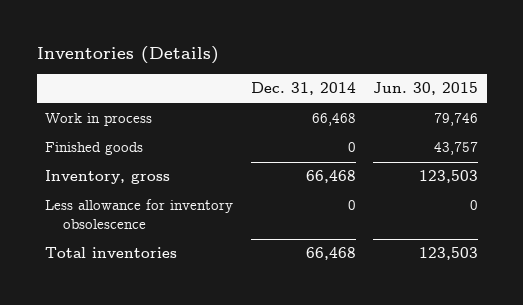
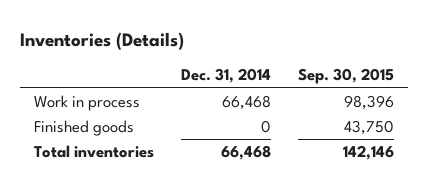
- | Dec. 31, 2014 | Jun. 30, 2015
+ | Dec. 31, 2014 | Sep. 30, 2015
- Inventory, gross | 66,468 | 123,503
- Less allowance for inventory obsolescence | 0 | 0

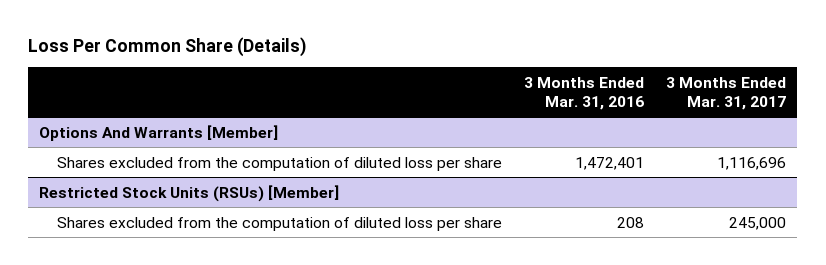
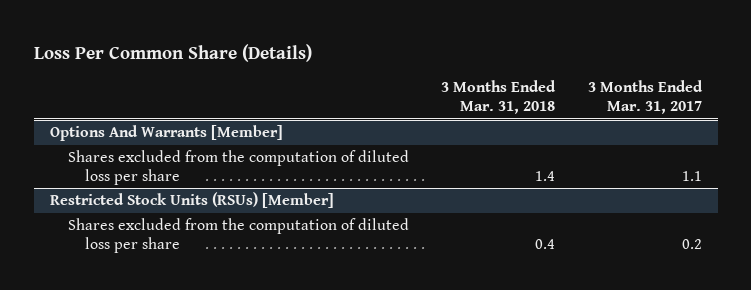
- | 3 Months Ended Mar. 31, 2016 | 3 Months Ended Mar. 31, 2017
+ | 3 Months Ended Mar. 31, 2018 | 3 Months Ended Mar. 31, 2017
@ Options And Warrants [Member]
- Shares excluded from the computation of diluted loss per share | 1,472,401 | 1,116,696
+ Shares excluded from the computation of diluted loss per share | 1.4 | 1.1
@ Restricted Stock Units (RSUs) [Member]
- Shares excluded from the computation of diluted loss per share | 208 | 245,000
+ Shares excluded from the computation of diluted loss per share | 0.4 | 0.2

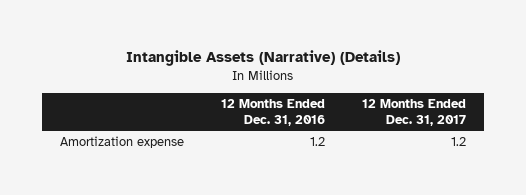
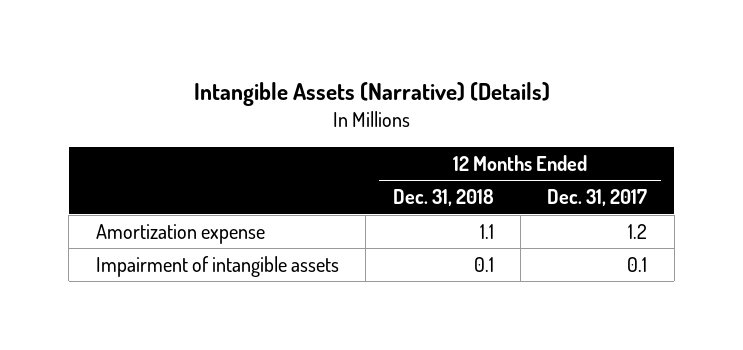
- | 12 Months Ended Dec. 31, 2016 | 12 Months Ended Dec. 31, 2017
+ | 12 Months Ended Dec. 31, 2018 | 12 Months Ended Dec. 31, 2017
+ Impairment of intangible assets | 0.1 | 0.1

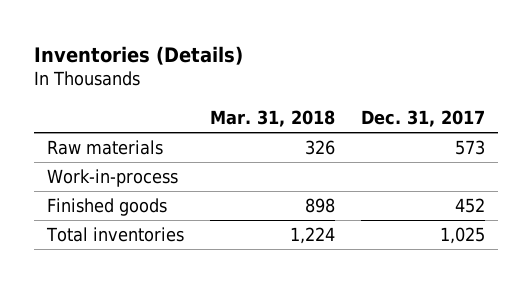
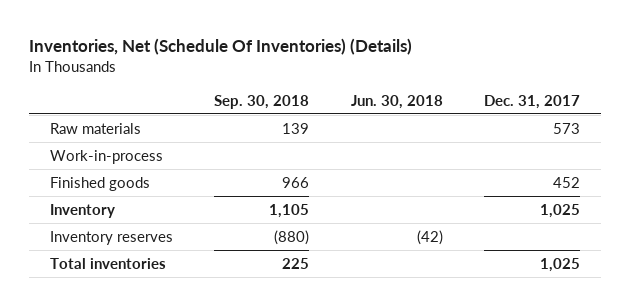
- Inventories (Details)
+ Inventories, Net (Schedule Of Inventories) (Details)
- | Mar. 31, 2018 | Dec. 31, 2017
+ | Sep. 30, 2018 | Jun. 30, 2018 | Dec. 31, 2017
+ Inventory | 1,105 | | 1,025
+ Inventory reserves | (880) | (42) |

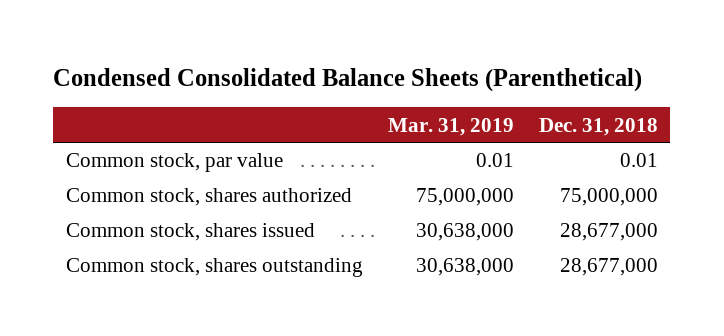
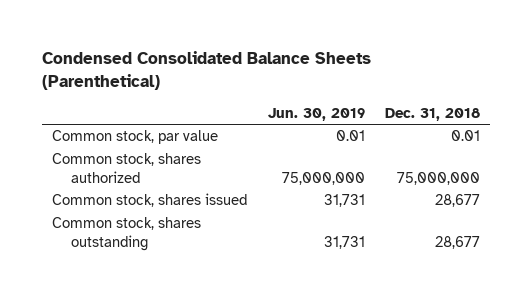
- | Mar. 31, 2019 | Dec. 31, 2018
+ | Jun. 30, 2019 | Dec. 31, 2018
- Common stock, shares issued | 30,638,000 | 28,677,000
- Common stock, shares outstanding | 30,638,000 | 28,677,000
+ Common stock, shares issued | 31,731 | 28,677
+ Common stock, shares outstanding | 31,731 | 28,677

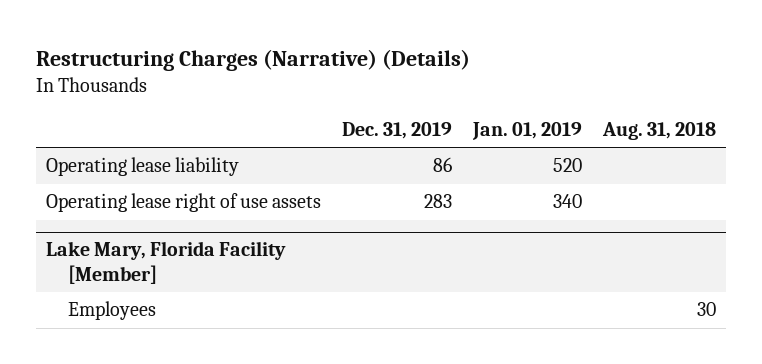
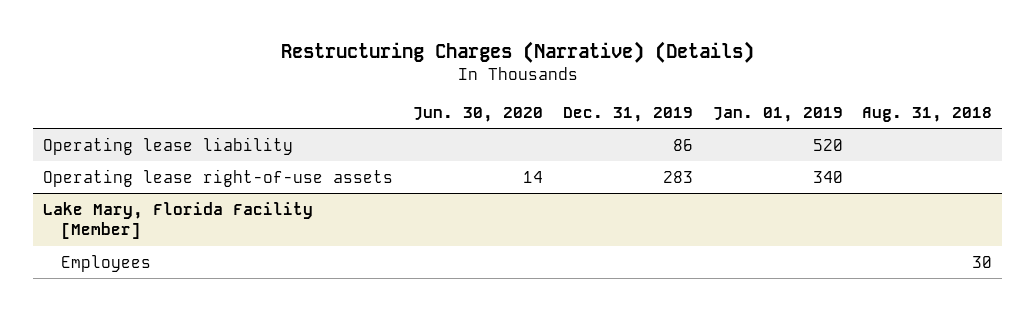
- | Dec. 31, 2019 | Jan. 01, 2019 | Aug. 31, 2018
+ | Jun. 30, 2020 | Dec. 31, 2019 | Jan. 01, 2019 | Aug. 31, 2018
- Operating lease right of use assets | 283 | 340 |
+ Operating lease right-of-use assets | 14 | 283 | 340 |

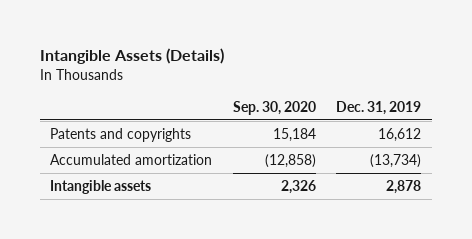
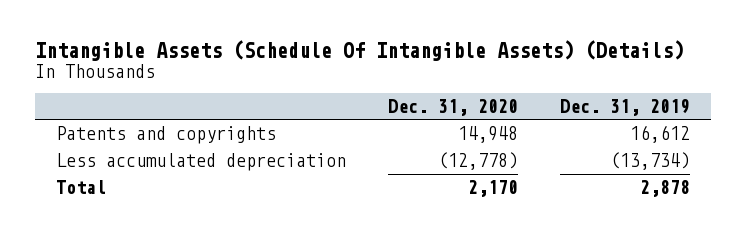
- Intangible Assets (Details)
+ Intangible Assets (Schedule Of Intangible Assets) (Details)
- | Sep. 30, 2020 | Dec. 31, 2019
+ | Dec. 31, 2020 | Dec. 31, 2019
- Accumulated amortization | (12,858) | (13,734)
- Intangible assets | 2,326 | 2,878
+ Less accumulated depreciation | (12,778) | (13,734)
+ Total | 2,170 | 2,878

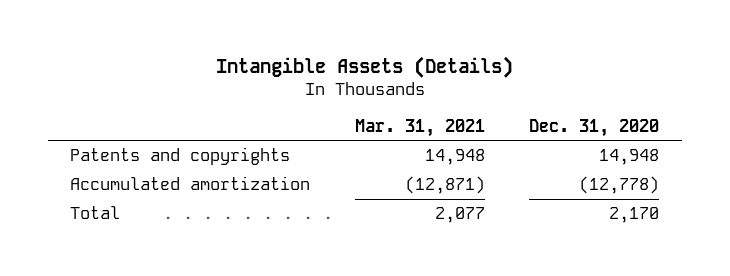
- Intangible Assets (Schedule Of Intangible Assets) (Details)
+ Intangible Assets (Details)
- | Dec. 31, 2020 | Dec. 31, 2019
+ | Mar. 31, 2021 | Dec. 31, 2020
- Less accumulated depreciation | (12,778) | (13,734)
+ Accumulated amortization | (12,871) | (12,778)

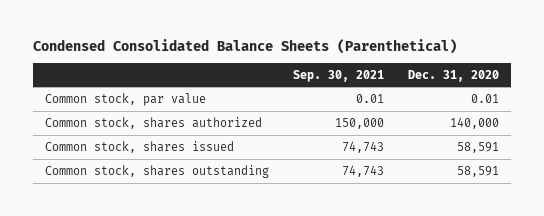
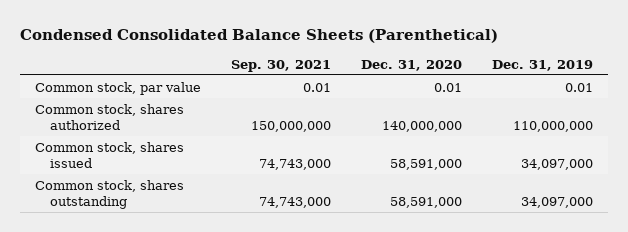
- | Sep. 30, 2021 | Dec. 31, 2020
+ | Sep. 30, 2021 | Dec. 31, 2020 | Dec. 31, 2019
- Common stock, shares authorized | 150,000 | 140,000
- Common stock, shares issued | 74,743 | 58,591
- Common stock, shares outstanding | 74,743 | 58,591
+ Common stock, shares authorized | 150,000,000 | 140,000,000 | 110,000,000
+ Common stock, shares issued | 74,743,000 | 58,591,000 | 34,097,000
+ Common stock, shares outstanding | 74,743,000 | 58,591,000 | 34,097,000

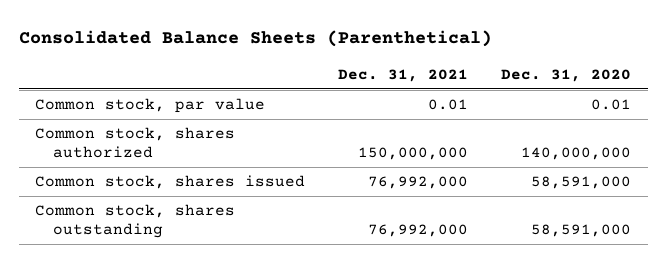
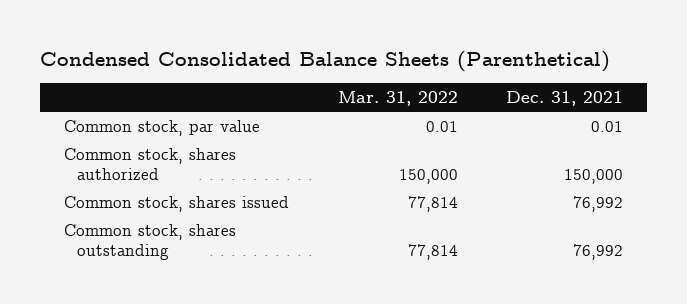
- Consolidated Balance Sheets (Parenthetical)
+ Condensed Consolidated Balance Sheets (Parenthetical)
- | Dec. 31, 2021 | Dec. 31, 2020
+ | Mar. 31, 2022 | Dec. 31, 2021
- Common stock, shares authorized | 150,000,000 | 140,000,000
- Common stock, shares issued | 76,992,000 | 58,591,000
- Common stock, shares outstanding | 76,992,000 | 58,591,000
+ Common stock, shares authorized | 150,000 | 150,000
+ Common stock, shares issued | 77,814 | 76,992
+ Common stock, shares outstanding | 77,814 | 76,992

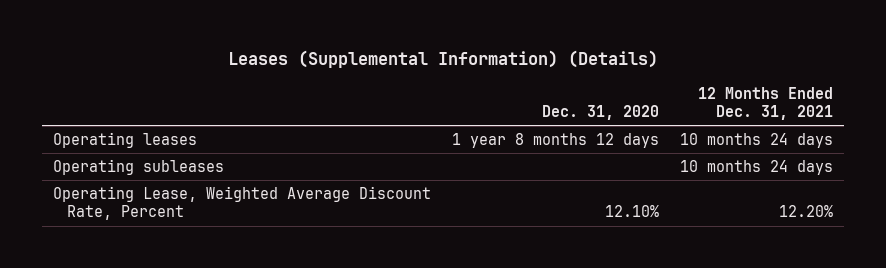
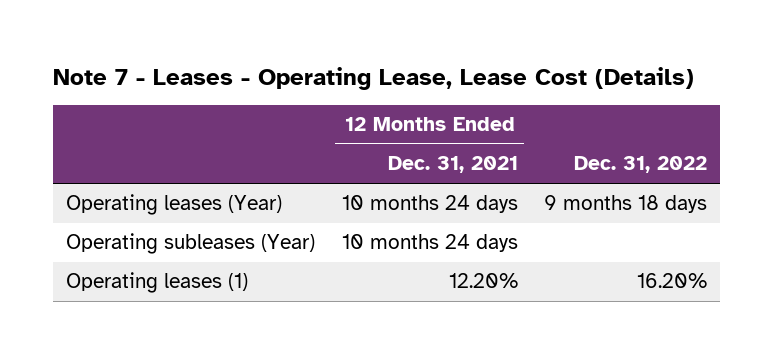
- Leases (Supplemental Information) (Details)
+ Note 7 - Leases - Operating Lease, Lease Cost (Details)
- | Dec. 31, 2020 | 12 Months Ended Dec. 31, 2021
+ | 12 Months Ended Dec. 31, 2021 | Dec. 31, 2022
- Operating leases | 1 year 8 months 12 days | 10 months 24 days
- Operating subleases | | 10 months 24 days
- Operating Lease, Weighted Average Discount Rate, Percent | 12.10% | 12.20%
+ Operating leases (Year) | 10 months 24 days | 9 months 18 days
+ Operating subleases (Year) | 10 months 24 days |
+ Operating leases (1) | 12.20% | 16.20%

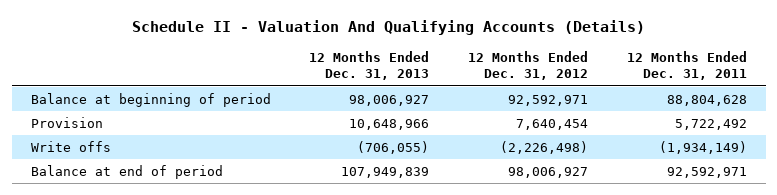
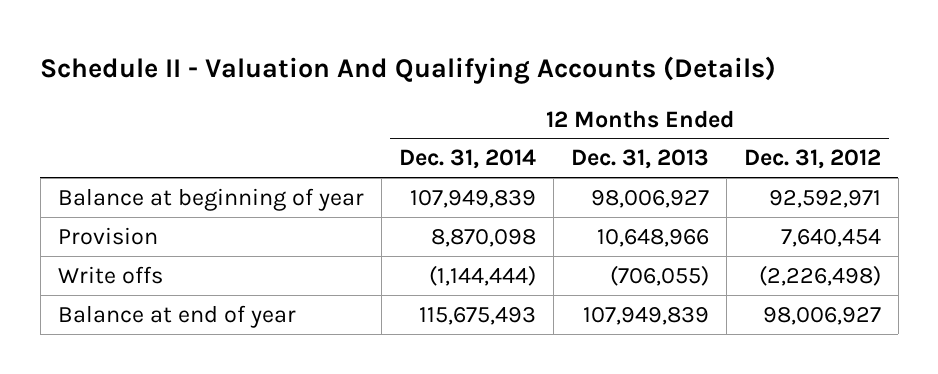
- | 12 Months Ended Dec. 31, 2013 | 12 Months Ended Dec. 31, 2012 | 12 Months Ended Dec. 31, 2011
+ | 12 Months Ended Dec. 31, 2014 | 12 Months Ended Dec. 31, 2013 | 12 Months Ended Dec. 31, 2012
- Balance at beginning of period | 98,006,927 | 92,592,971 | 88,804,628
+ Balance at beginning of year | 107,949,839 | 98,006,927 | 92,592,971
- Balance at end of period | 107,949,839 | 98,006,927 | 92,592,971
+ Balance at end of year | 115,675,493 | 107,949,839 | 98,006,927

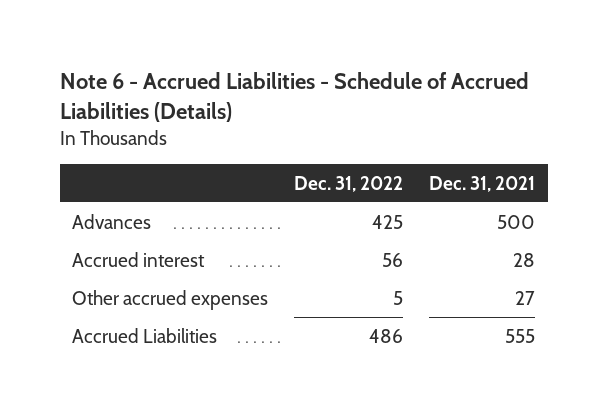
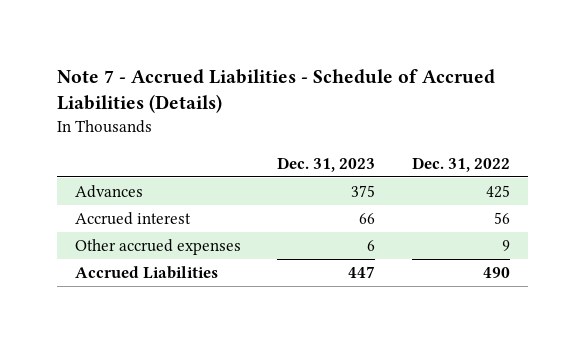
- Note 6 - Accrued Liabilities - Schedule of Accrued Liabilities (Details)
+ Note 7 - Accrued Liabilities - Schedule of Accrued Liabilities (Details)
- | Dec. 31, 2022 | Dec. 31, 2021
+ | Dec. 31, 2023 | Dec. 31, 2022
- Other accrued expenses | 5 | 27
- Accrued Liabilities | 486 | 555
+ Other accrued expenses | 6 | 9
+ Accrued Liabilities | 447 | 490

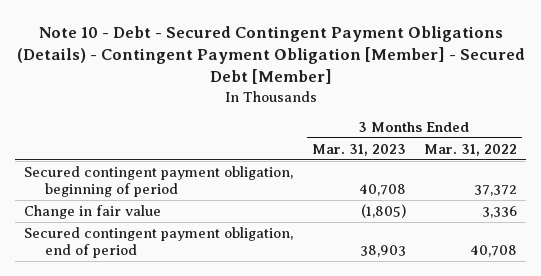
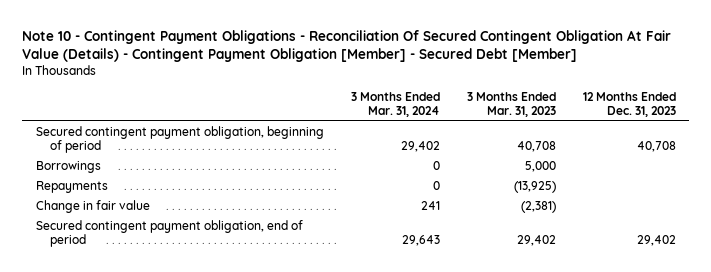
- Note 10 - Debt - Secured Contingent Payment Obligations (Details) - Contingent Payment Obligation [Member] - Secured Debt [Member]
+ Note 10 - Contingent Payment Obligations - Reconciliation Of Secured Contingent Obligation At Fair Value (Details) - Contingent Payment Obligation [Member] - Secured Debt [Member]
- | 3 Months Ended Mar. 31, 2023 | 3 Months Ended Mar. 31, 2022
+ | 3 Months Ended Mar. 31, 2024 | 3 Months Ended Mar. 31, 2023 | 12 Months Ended Dec. 31, 2023
- Change in fair value | (1,805) | 3,336
- Secured contingent payment obligation, end of period | 38,903 | 40,708
+ Borrowings | 0 | 5,000 |
+ Repayments | 0 | (13,925) |
+ Change in fair value | 241 | (2,381) |
+ Secured contingent payment obligation, end of period | 29,643 | 29,402 | 29,402

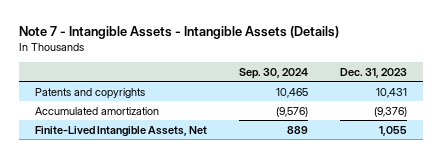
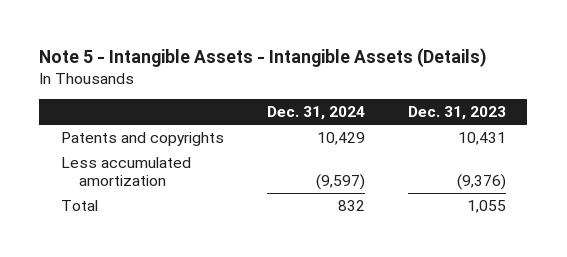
- Note 7 - Intangible Assets - Intangible Assets (Details)
+ Note 5 - Intangible Assets - Intangible Assets (Details)
- | Sep. 30, 2024 | Dec. 31, 2023
+ | Dec. 31, 2024 | Dec. 31, 2023
- Accumulated amortization | (9,576) | (9,376)
- Finite-Lived Intangible Assets, Net | 889 | 1,055
+ Less accumulated amortization | (9,597) | (9,376)
+ Total | 832 | 1,055

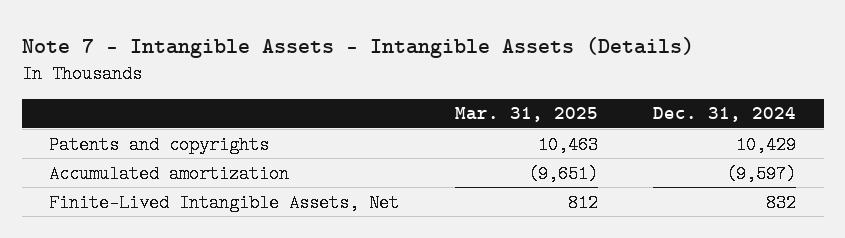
- Note 5 - Intangible Assets - Intangible Assets (Details)
+ Note 7 - Intangible Assets - Intangible Assets (Details)
- | Dec. 31, 2024 | Dec. 31, 2023
+ | Mar. 31, 2025 | Dec. 31, 2024
- Less accumulated amortization | (9,597) | (9,376)
- Total | 832 | 1,055
+ Accumulated amortization | (9,651) | (9,597)
+ Finite-Lived Intangible Assets, Net | 812 | 832

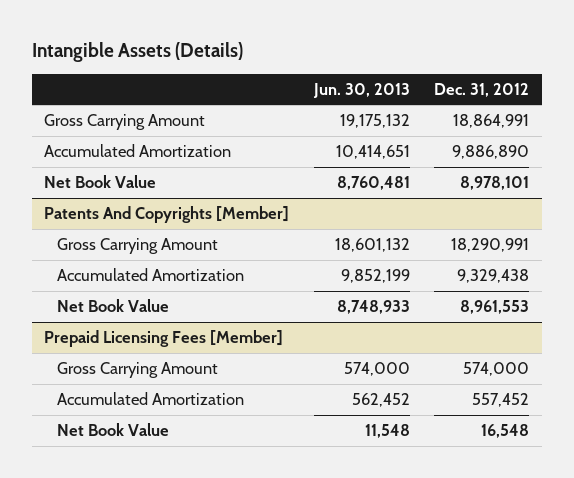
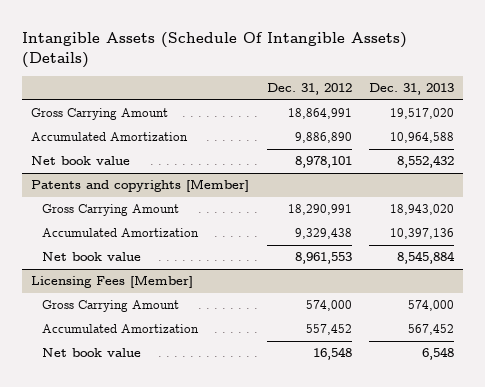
- Intangible Assets (Details)
+ Intangible Assets (Schedule Of Intangible Assets) (Details)
- | Jun. 30, 2013 | Dec. 31, 2012
+ | Dec. 31, 2012 | Dec. 31, 2013
- Net Book Value | 8,760,481 | 8,978,101
- Patents And Copyrights [Member]
+ Net book value | 8,978,101 | 8,552,432
+ Patents and copyrights [Member]
- Net Book Value | 8,748,933 | 8,961,553
- Prepaid Licensing Fees [Member]
+ Net book value | 8,961,553 | 8,545,884
+ Licensing Fees [Member]
- Net Book Value | 11,548 | 16,548
+ Net book value | 16,548 | 6,548

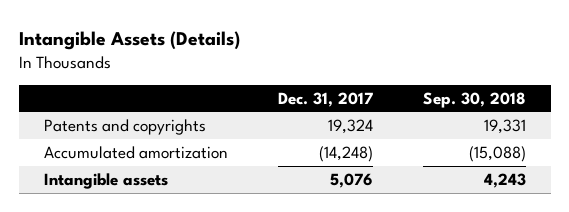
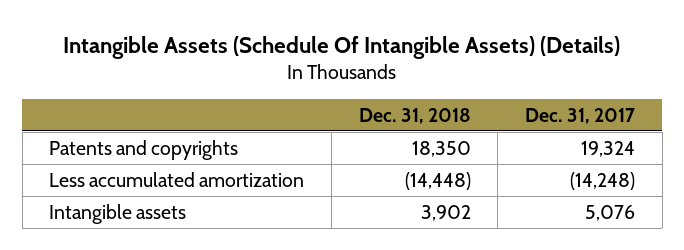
- Intangible Assets (Details)
+ Intangible Assets (Schedule Of Intangible Assets) (Details)
- | Dec. 31, 2017 | Sep. 30, 2018
+ | Dec. 31, 2018 | Dec. 31, 2017
- Accumulated amortization | (14,248) | (15,088)
+ Less accumulated amortization | (14,448) | (14,248)

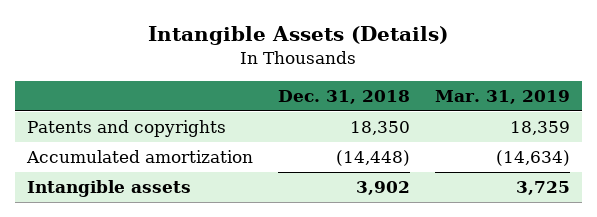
- Intangible Assets (Schedule Of Intangible Assets) (Details)
+ Intangible Assets (Details)
- | Dec. 31, 2018 | Dec. 31, 2017
+ | Dec. 31, 2018 | Mar. 31, 2019
- Less accumulated amortization | (14,448) | (14,248)
+ Accumulated amortization | (14,448) | (14,634)

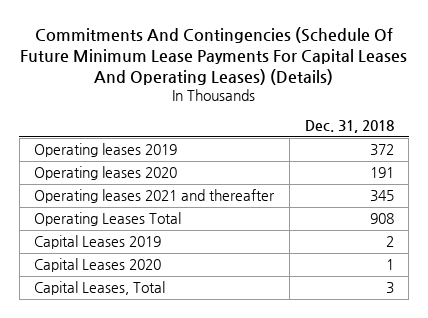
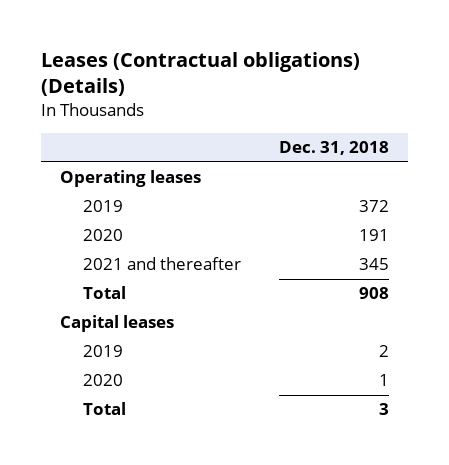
- Commitments And Contingencies (Schedule Of Future Minimum Lease Payments For Capital Leases And Operating Leases) (Details)
+ Leases (Contractual obligations) (Details)
- Operating leases 2019 | 372
- Operating leases 2020 | 191
- Operating leases 2021 and thereafter | 345
- Operating Leases Total | 908
- Capital Leases 2019 | 2
- Capital Leases 2020 | 1
- Capital Leases, Total | 3
+ Operating leases
+ 2019 | 372
+ 2020 | 191
+ 2021 and thereafter | 345
+ Total | 908
+ Capital leases
+ 2019 | 2
+ 2020 | 1
+ Total | 3

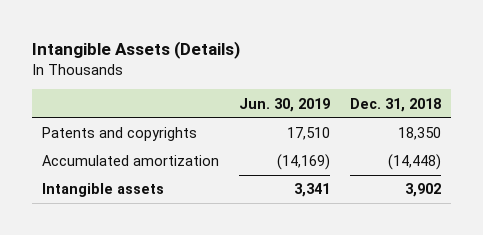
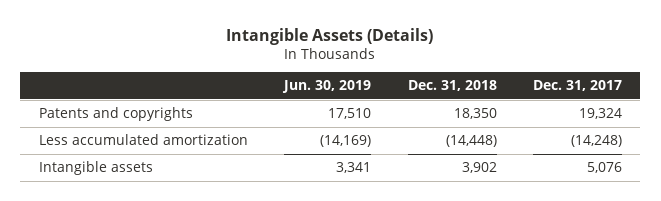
- | Jun. 30, 2019 | Dec. 31, 2018
+ | Jun. 30, 2019 | Dec. 31, 2018 | Dec. 31, 2017
- Accumulated amortization | (14,169) | (14,448)
+ Less accumulated amortization | (14,169) | (14,448) | (14,248)

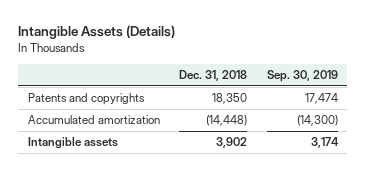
- | Jun. 30, 2019 | Dec. 31, 2018 | Dec. 31, 2017
+ | Dec. 31, 2018 | Sep. 30, 2019
- Less accumulated amortization | (14,169) | (14,448) | (14,248)
+ Accumulated amortization | (14,448) | (14,300)

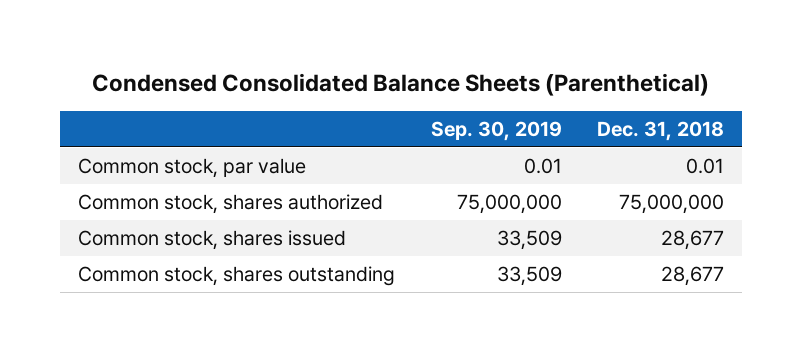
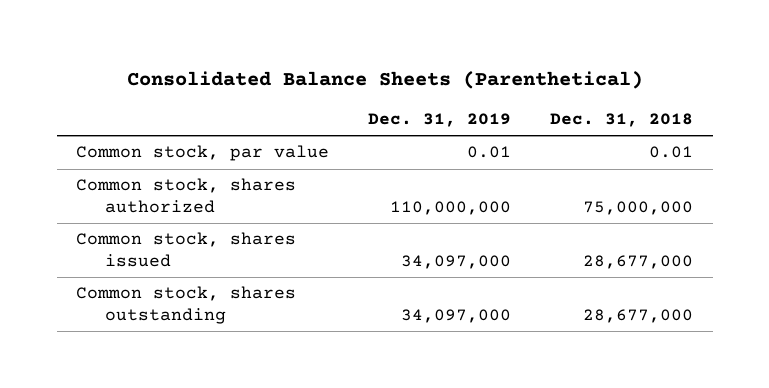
- Condensed Consolidated Balance Sheets (Parenthetical)
+ Consolidated Balance Sheets (Parenthetical)
- | Sep. 30, 2019 | Dec. 31, 2018
+ | Dec. 31, 2019 | Dec. 31, 2018
- Common stock, shares issued | 33,509 | 28,677
- Common stock, shares outstanding | 33,509 | 28,677
+ Common stock, shares issued | 34,097,000 | 28,677,000
+ Common stock, shares outstanding | 34,097,000 | 28,677,000

